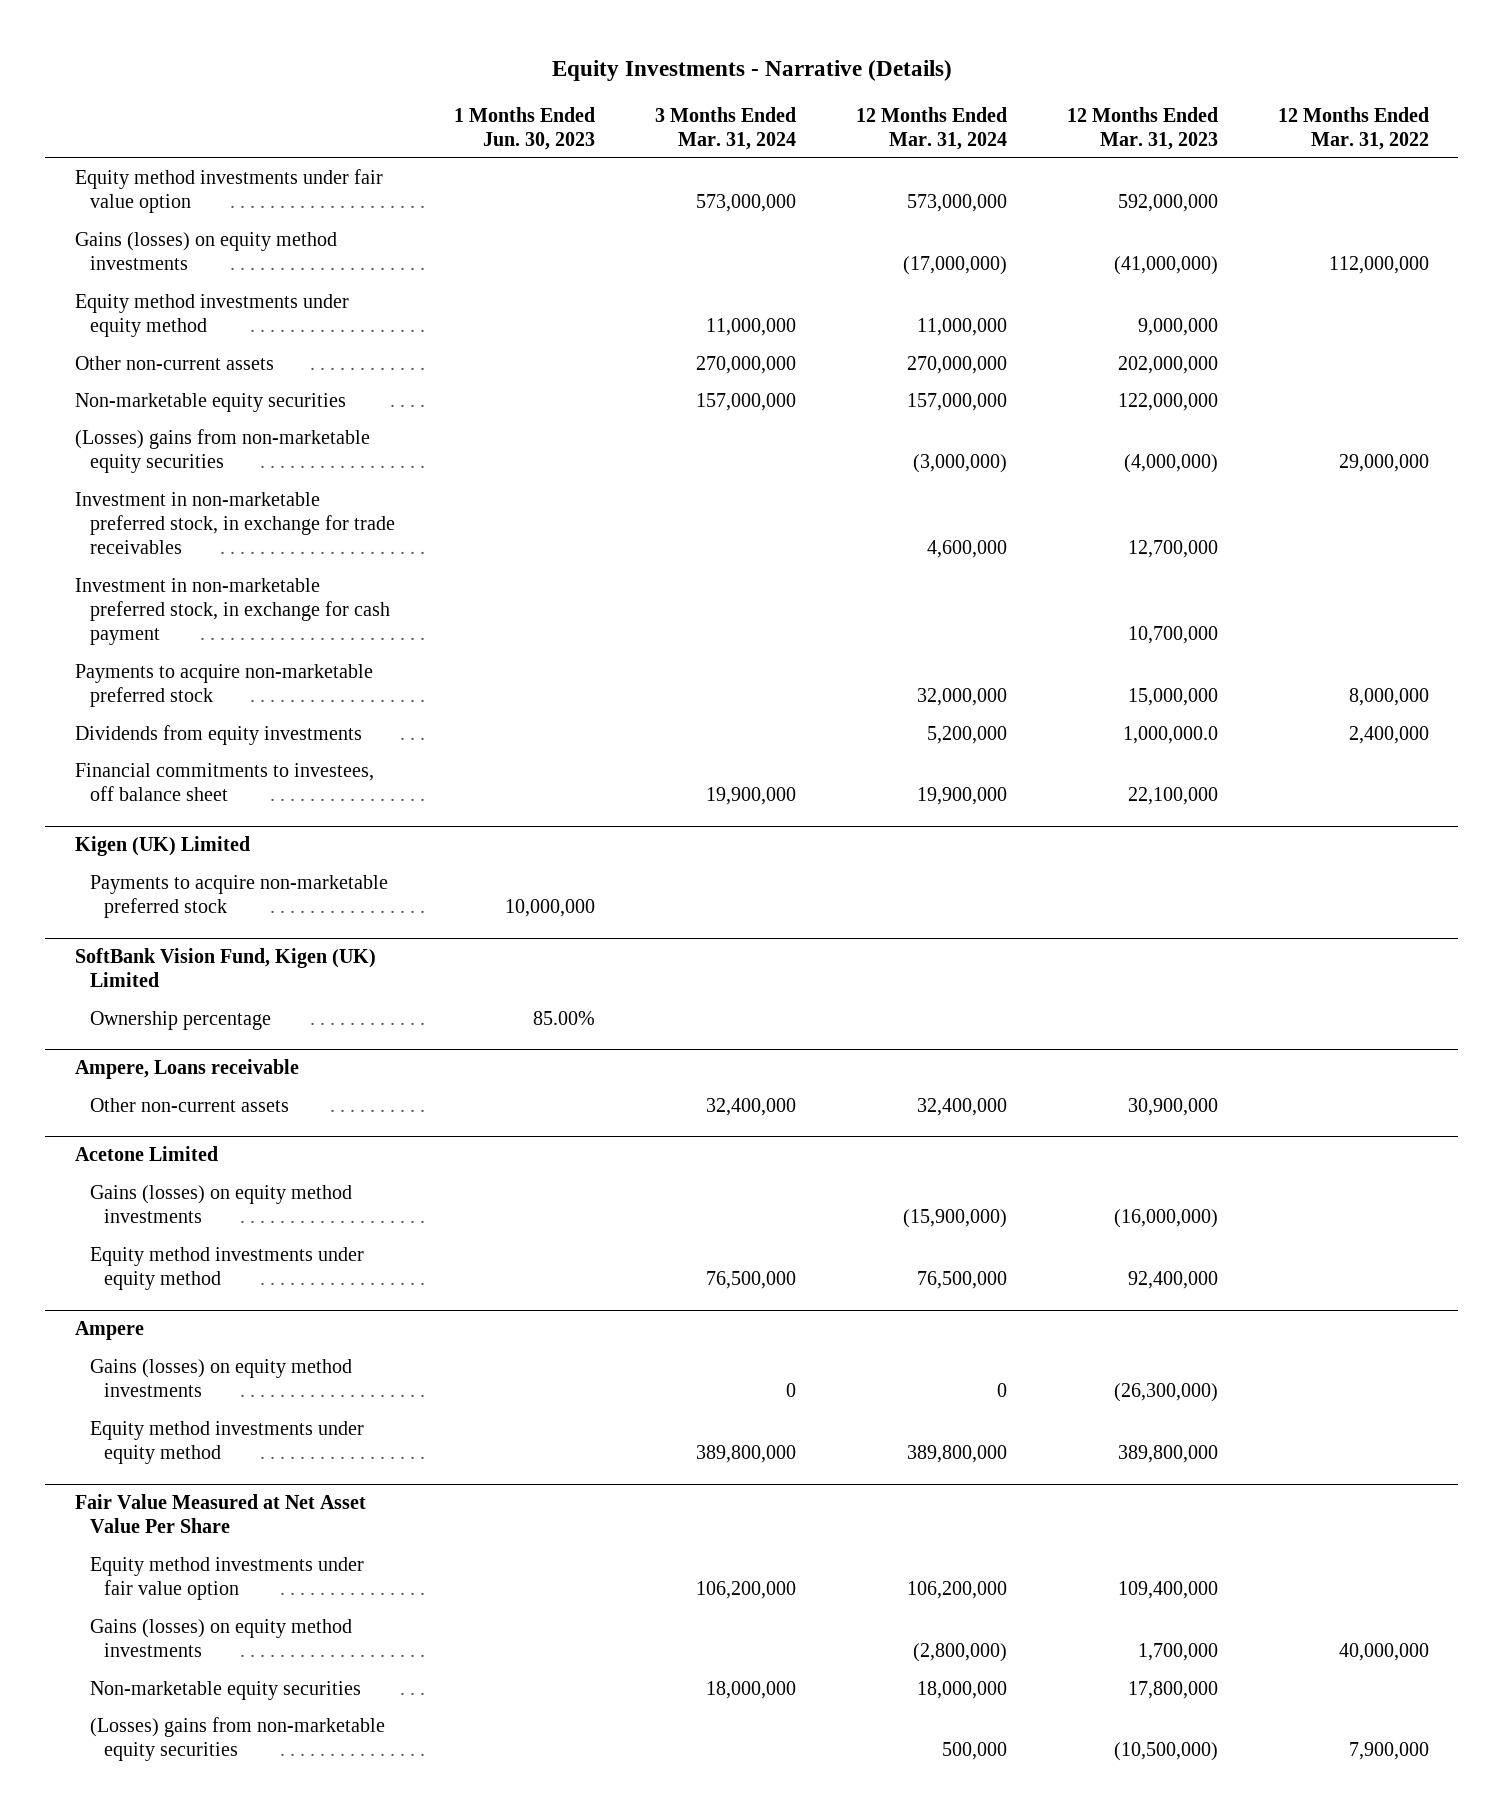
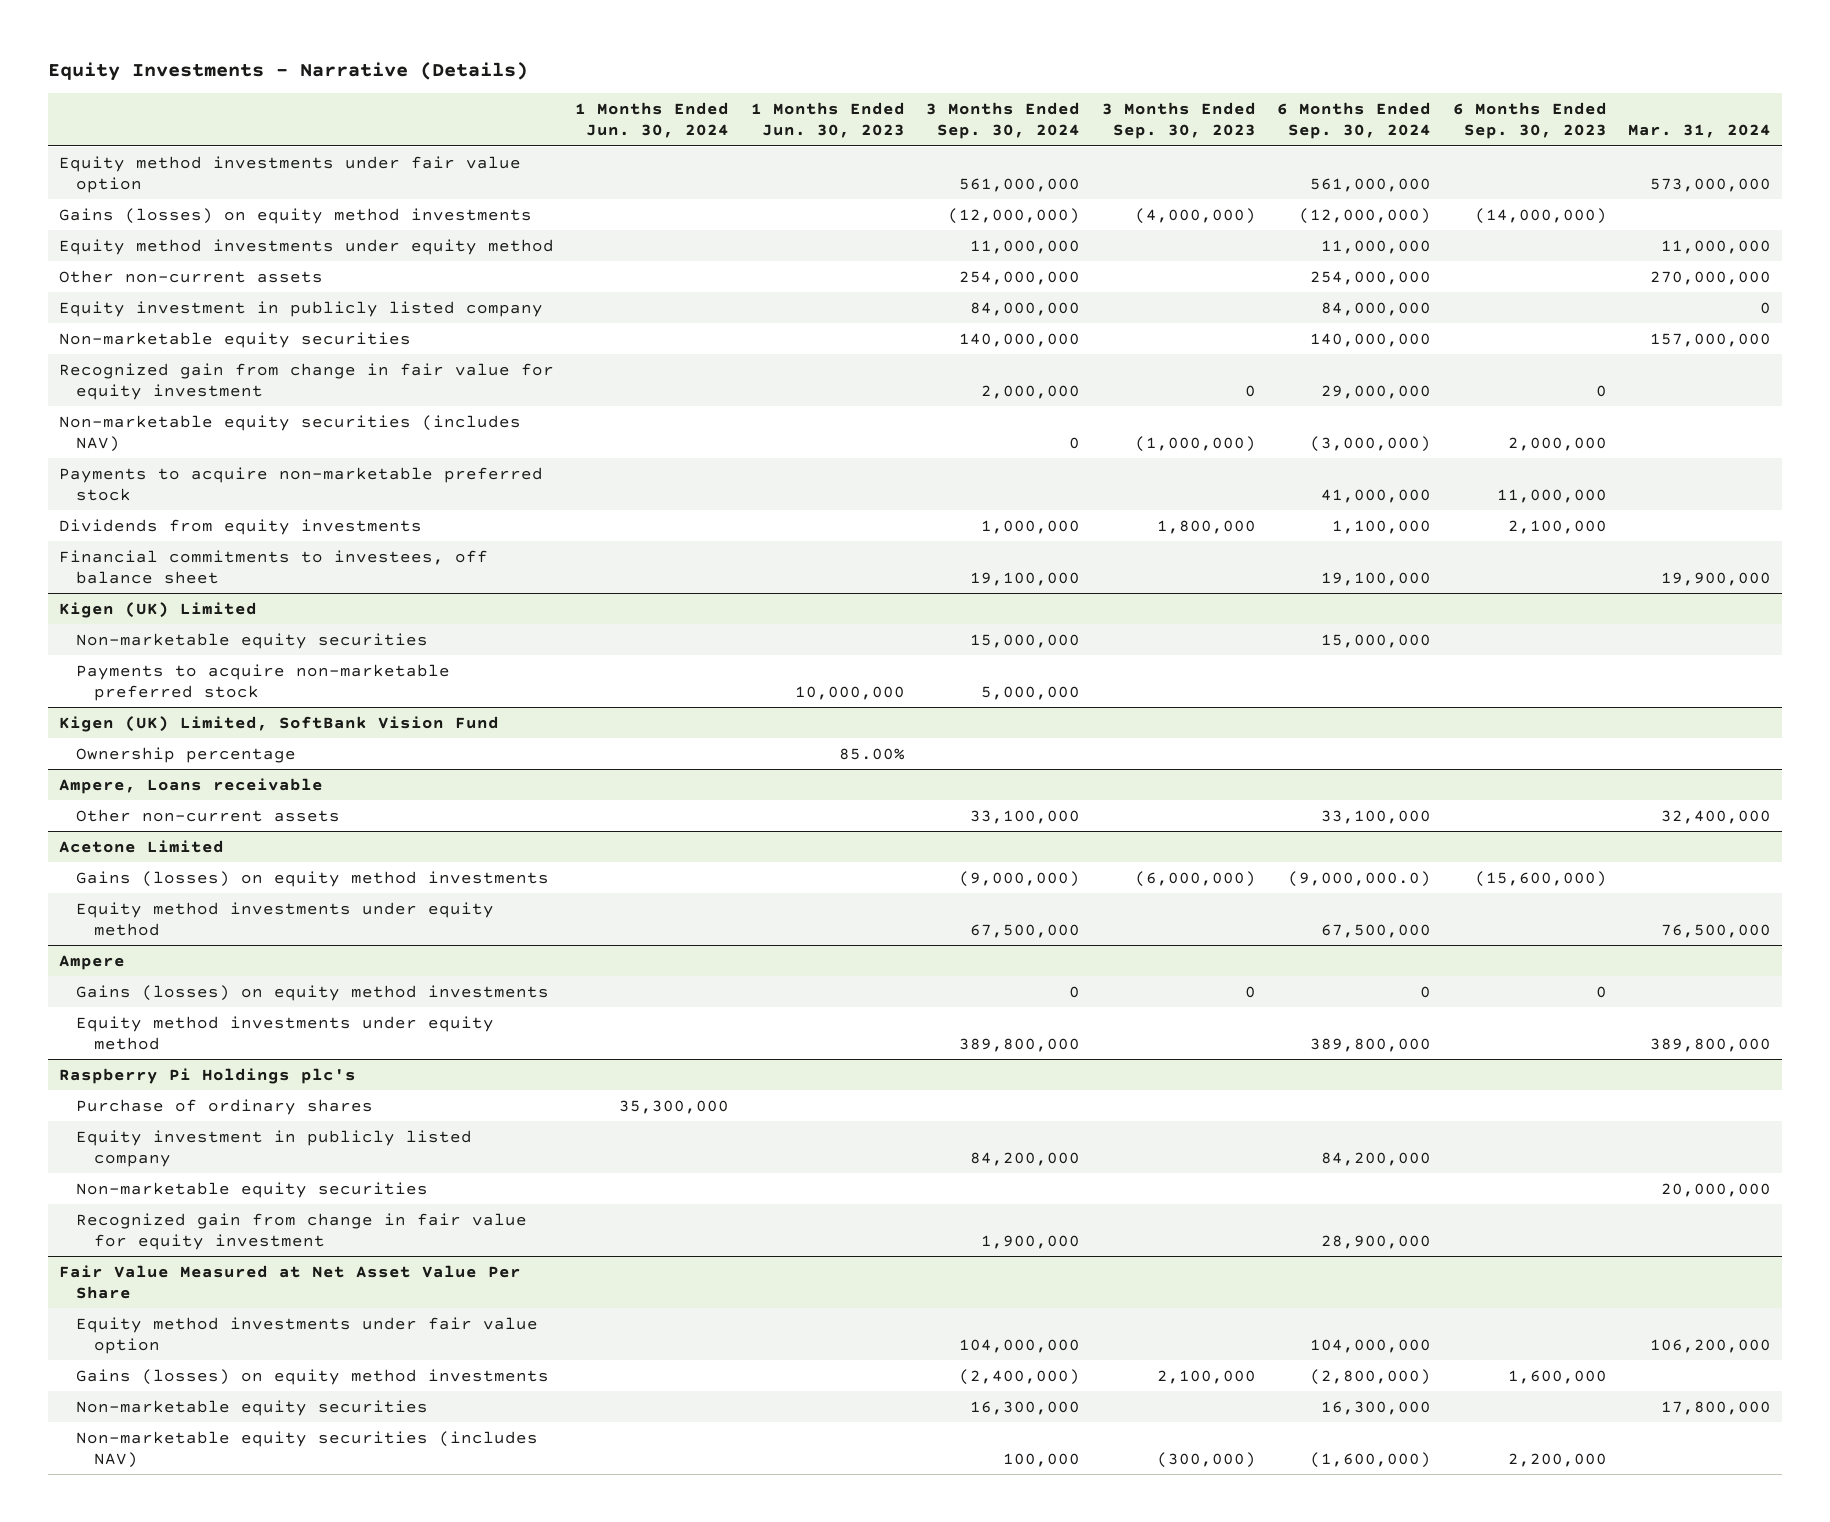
- | 1 Months Ended Jun. 30, 2023 | 3 Months Ended Mar. 31, 2024 | 12 Months Ended Mar. 31, 2024 | 12 Months Ended Mar. 31, 2023 | 12 Months Ended Mar. 31, 2022
+ | 1 Months Ended Jun. 30, 2024 | 1 Months Ended Jun. 30, 2023 | 3 Months Ended Sep. 30, 2024 | 3 Months Ended Sep. 30, 2023 | 6 Months Ended Sep. 30, 2024 | 6 Months Ended Sep. 30, 2023 | Mar. 31, 2024
+ Equity investment in publicly listed company | | | 84,000,000 | | 84,000,000 | | 0
- (Losses) gains from non-marketable equity securities | | | (3,000,000) | (4,000,000) | 29,000,000
- Investment in non-marketable preferred stock, in exchange for trade receivables | | | 4,600,000 | 12,700,000 |
- Investment in non-marketable preferred stock, in exchange for cash payment | | | | 10,700,000 |
+ Recognized gain from change in fair value for equity investment | | | 2,000,000 | 0 | 29,000,000 | 0 |
+ Non-marketable equity securities (includes NAV) | | | 0 | (1,000,000) | (3,000,000) | 2,000,000 |
@ Kigen (UK) Limited
+ Non-marketable equity securities | | | 15,000,000 | | 15,000,000 | |
- SoftBank Vision Fund, Kigen (UK) Limited
+ Kigen (UK) Limited, SoftBank Vision Fund
+ Raspberry Pi Holdings plc's
+ Purchase of ordinary shares | 35,300,000 | | | | | |
+ Equity investment in publicly listed company | | | 84,200,000 | | 84,200,000 | |
+ Non-marketable equity securities | | | | | | | 20,000,000
+ Recognized gain from change in fair value for equity investment | | | 1,900,000 | | 28,900,000 | |
@ Fair Value Measured at Net Asset Value Per Share
- (Losses) gains from non-marketable equity securities | | | 500,000 | (10,500,000) | 7,900,000
+ Non-marketable equity securities (includes NAV) | | | 100,000 | (300,000) | (1,600,000) | 2,200,000 |

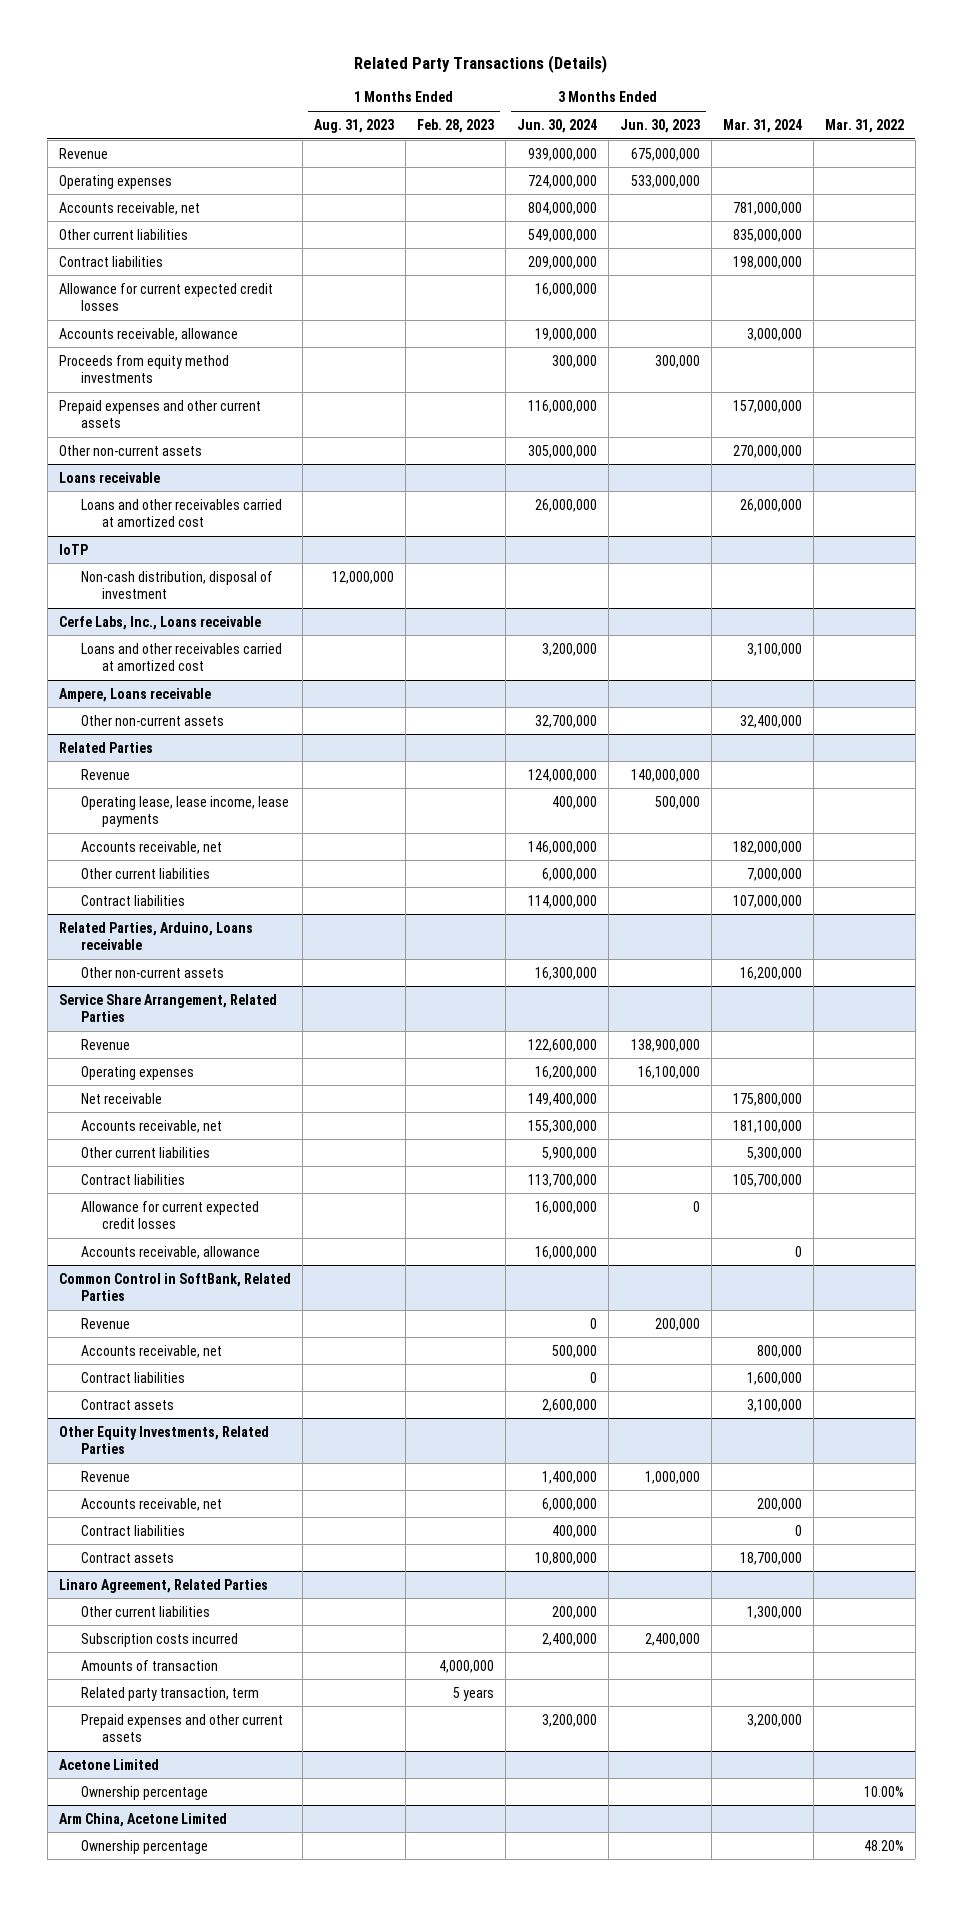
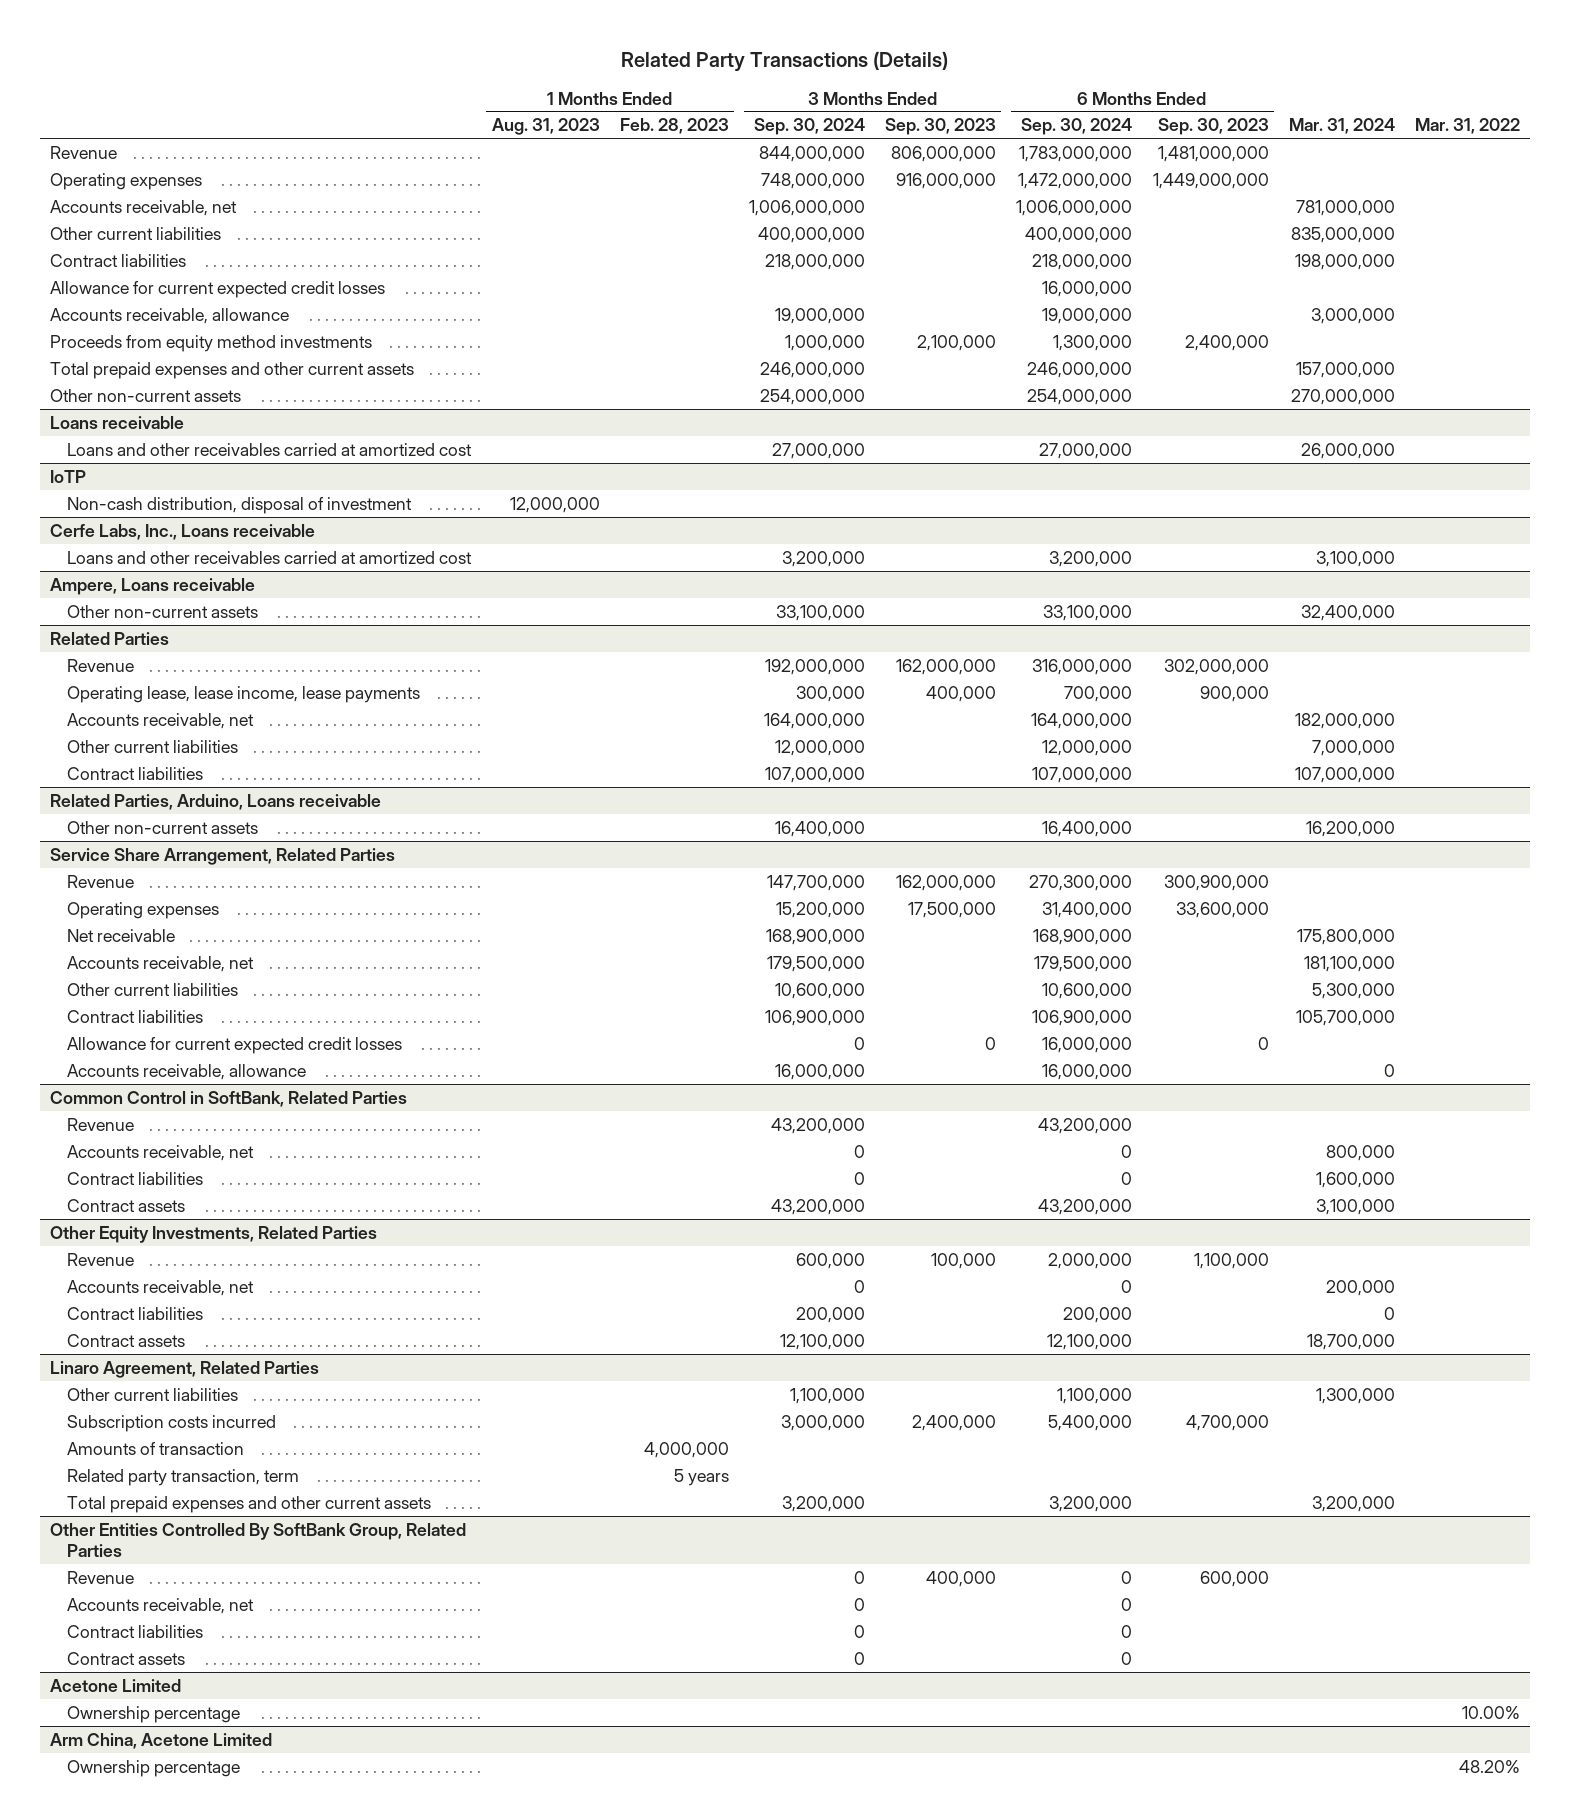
- | 1 Months Ended Aug. 31, 2023 | 1 Months Ended Feb. 28, 2023 | 3 Months Ended Jun. 30, 2024 | 3 Months Ended Jun. 30, 2023 | Mar. 31, 2024 | Mar. 31, 2022
+ | 1 Months Ended Aug. 31, 2023 | 1 Months Ended Feb. 28, 2023 | 3 Months Ended Sep. 30, 2024 | 3 Months Ended Sep. 30, 2023 | 6 Months Ended Sep. 30, 2024 | 6 Months Ended Sep. 30, 2023 | Mar. 31, 2024 | Mar. 31, 2022
- Prepaid expenses and other current assets | | | 116,000,000 | | 157,000,000 |
+ Total prepaid expenses and other current assets | | | 246,000,000 | | 246,000,000 | | 157,000,000 |
@ Linaro Agreement, Related Parties
- Prepaid expenses and other current assets | | | 3,200,000 | | 3,200,000 |
+ Total prepaid expenses and other current assets | | | 3,200,000 | | 3,200,000 | | 3,200,000 |
+ Other Entities Controlled By SoftBank Group, Related Parties
+ Revenue | | | 0 | 400,000 | 0 | 600,000 | |
+ Accounts receivable, net | | | 0 | | 0 | | |
+ Contract liabilities | | | 0 | | 0 | | |
+ Contract assets | | | 0 | | 0 | | |

